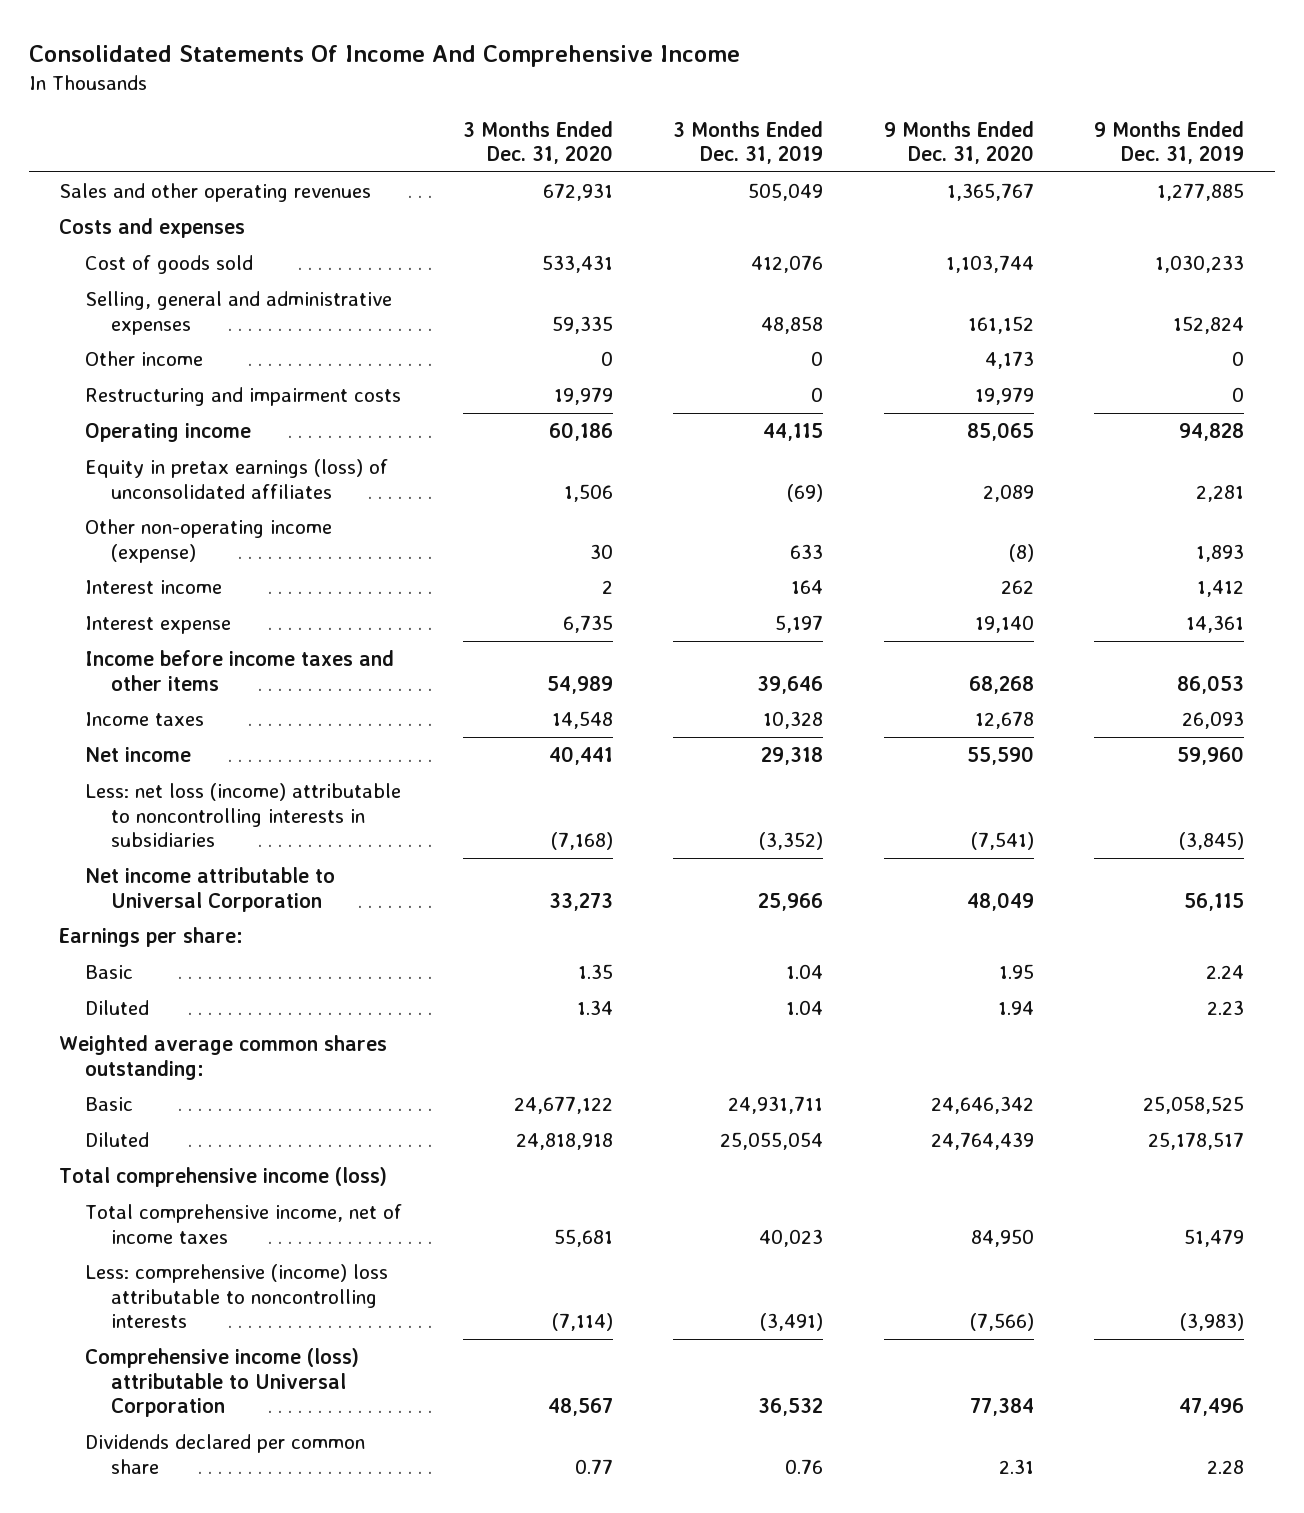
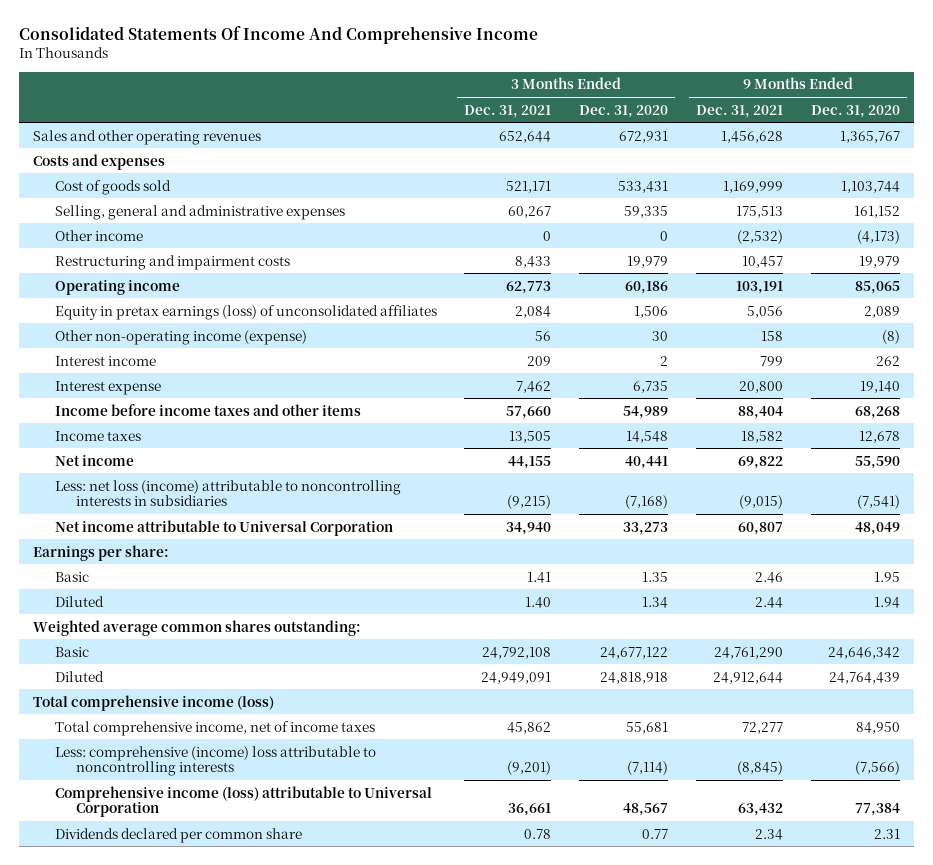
- | 3 Months Ended Dec. 31, 2020 | 3 Months Ended Dec. 31, 2019 | 9 Months Ended Dec. 31, 2020 | 9 Months Ended Dec. 31, 2019
+ | 3 Months Ended Dec. 31, 2021 | 3 Months Ended Dec. 31, 2020 | 9 Months Ended Dec. 31, 2021 | 9 Months Ended Dec. 31, 2020
- Other income | 0 | 0 | 4,173 | 0
+ Other income | 0 | 0 | (2,532) | (4,173)

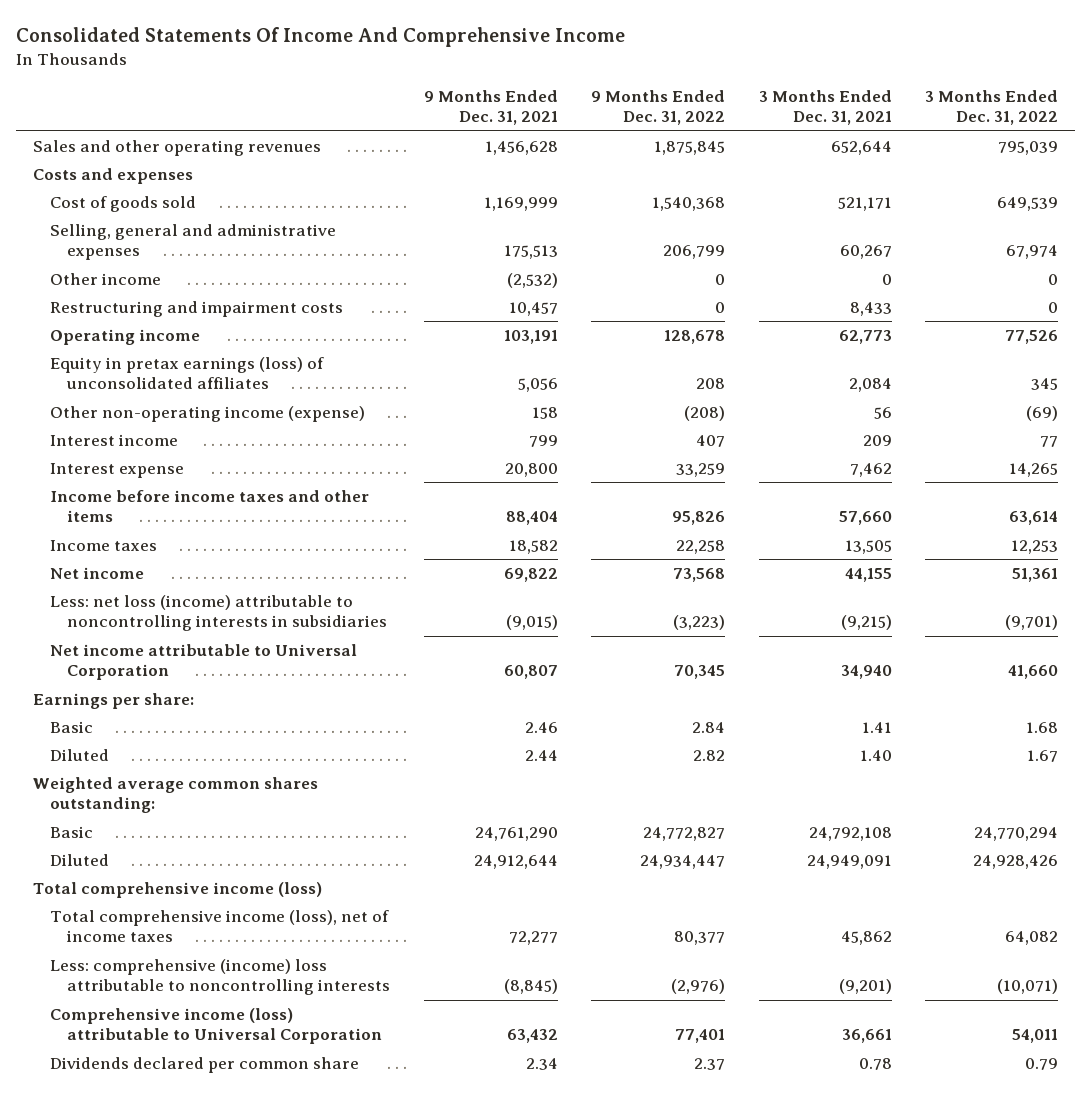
- | 3 Months Ended Dec. 31, 2021 | 3 Months Ended Dec. 31, 2020 | 9 Months Ended Dec. 31, 2021 | 9 Months Ended Dec. 31, 2020
+ | 9 Months Ended Dec. 31, 2021 | 9 Months Ended Dec. 31, 2022 | 3 Months Ended Dec. 31, 2021 | 3 Months Ended Dec. 31, 2022
- Total comprehensive income, net of income taxes | 45,862 | 55,681 | 72,277 | 84,950
+ Total comprehensive income (loss), net of income taxes | 72,277 | 80,377 | 45,862 | 64,082

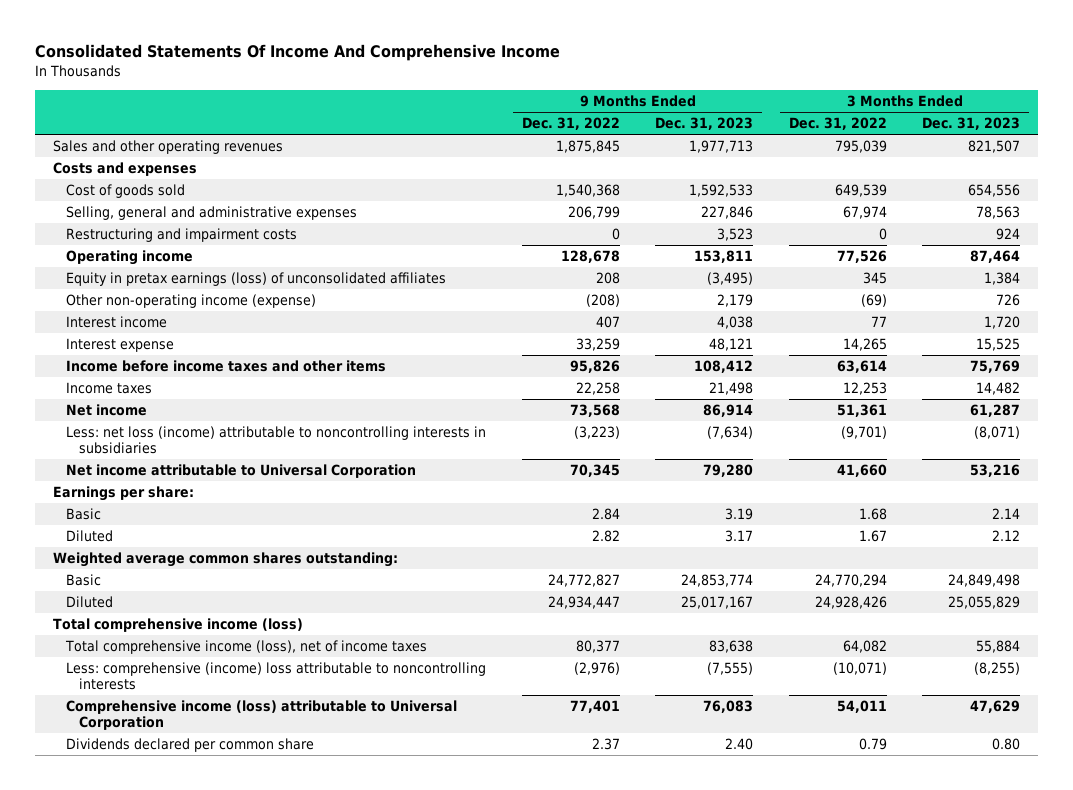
- | 9 Months Ended Dec. 31, 2021 | 9 Months Ended Dec. 31, 2022 | 3 Months Ended Dec. 31, 2021 | 3 Months Ended Dec. 31, 2022
+ | 9 Months Ended Dec. 31, 2022 | 9 Months Ended Dec. 31, 2023 | 3 Months Ended Dec. 31, 2022 | 3 Months Ended Dec. 31, 2023
- Other income | (2,532) | 0 | 0 | 0

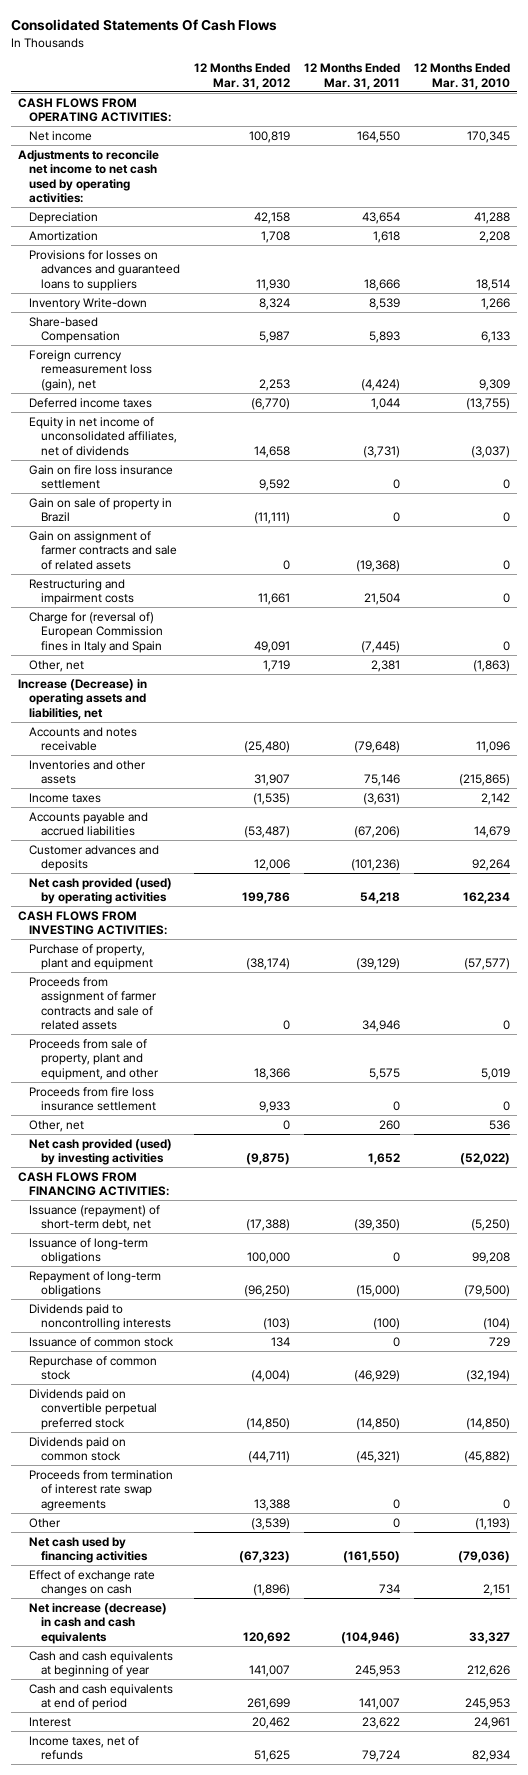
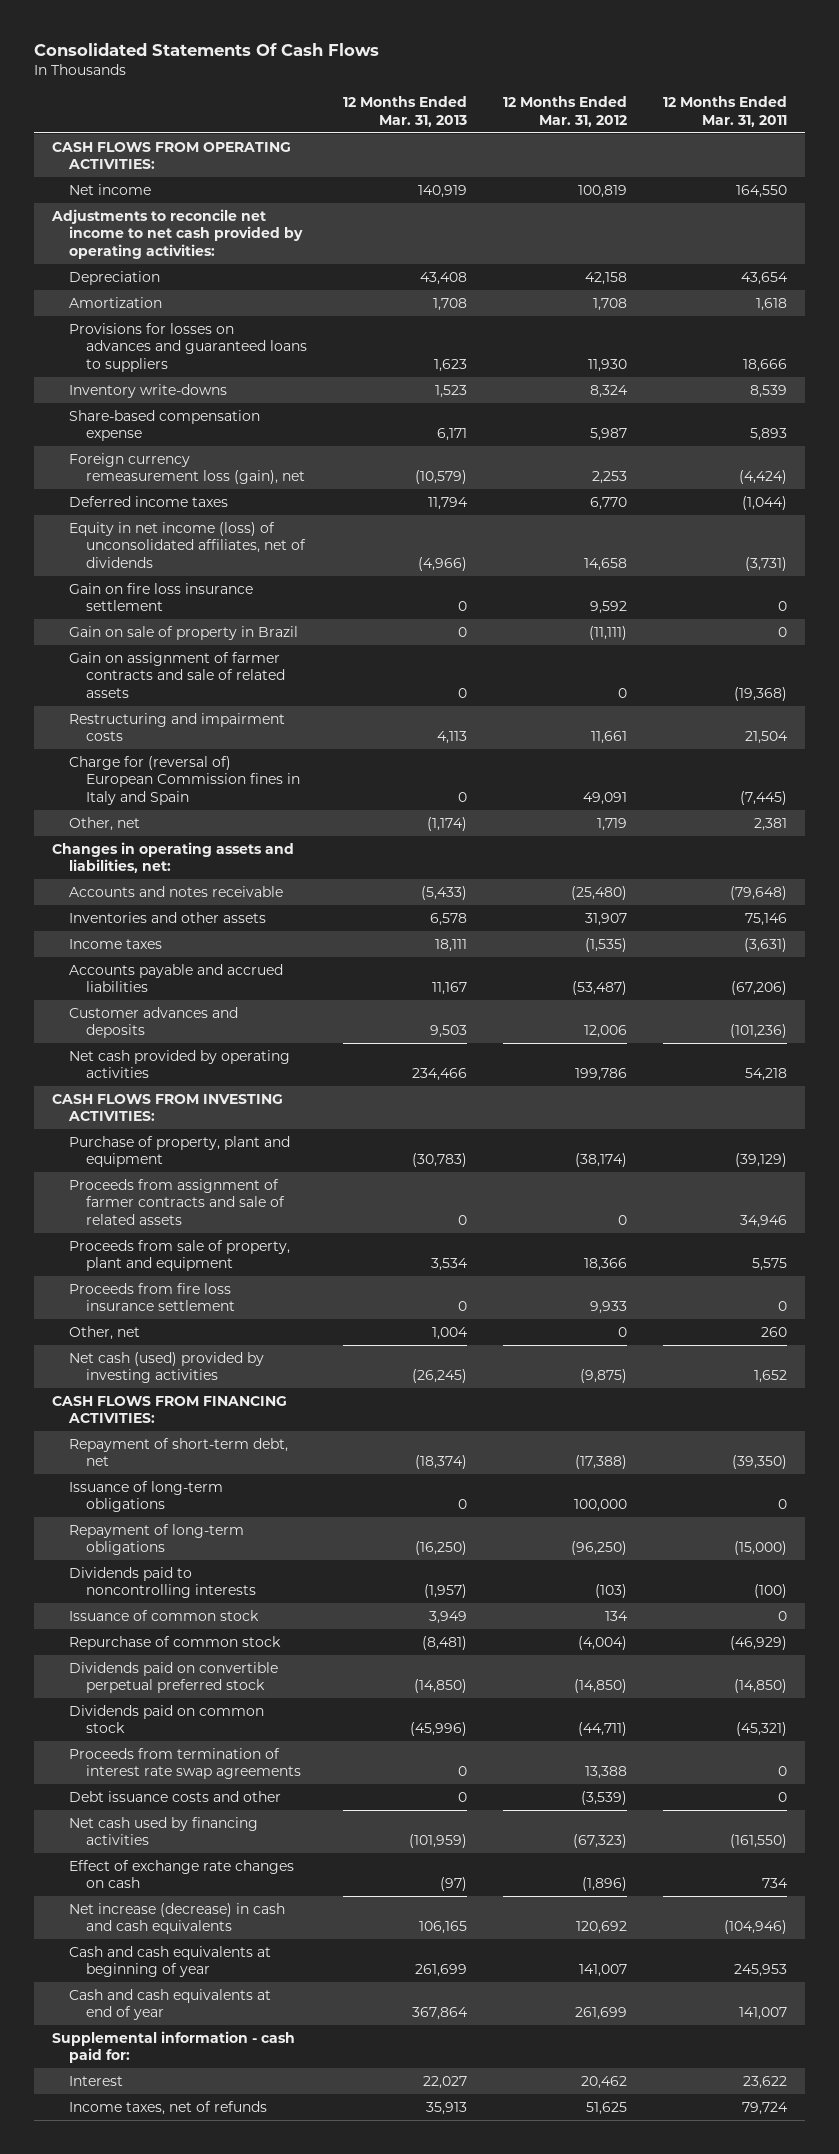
- | 12 Months Ended Mar. 31, 2012 | 12 Months Ended Mar. 31, 2011 | 12 Months Ended Mar. 31, 2010
+ | 12 Months Ended Mar. 31, 2013 | 12 Months Ended Mar. 31, 2012 | 12 Months Ended Mar. 31, 2011
- Adjustments to reconcile net income to net cash used by operating activities:
+ Adjustments to reconcile net income to net cash provided by operating activities:
- Inventory Write-down | 8,324 | 8,539 | 1,266
- Share-based Compensation | 5,987 | 5,893 | 6,133
+ Inventory write-downs | 1,523 | 8,324 | 8,539
+ Share-based compensation expense | 6,171 | 5,987 | 5,893
- Deferred income taxes | (6,770) | 1,044 | (13,755)
- Equity in net income of unconsolidated affiliates, net of dividends | 14,658 | (3,731) | (3,037)
+ Deferred income taxes | 11,794 | 6,770 | (1,044)
+ Equity in net income (loss) of unconsolidated affiliates, net of dividends | (4,966) | 14,658 | (3,731)
- Increase (Decrease) in operating assets and liabilities, net
+ Changes in operating assets and liabilities, net:
- Net cash provided (used) by operating activities | 199,786 | 54,218 | 162,234
+ Net cash provided by operating activities | 234,466 | 199,786 | 54,218
- Proceeds from sale of property, plant and equipment, and other | 18,366 | 5,575 | 5,019
+ Proceeds from sale of property, plant and equipment | 3,534 | 18,366 | 5,575
- Net cash provided (used) by investing activities | (9,875) | 1,652 | (52,022)
+ Net cash (used) provided by investing activities | (26,245) | (9,875) | 1,652
- Issuance (repayment) of short-term debt, net | (17,388) | (39,350) | (5,250)
+ Repayment of short-term debt, net | (18,374) | (17,388) | (39,350)
- Other | (3,539) | 0 | (1,193)
+ Debt issuance costs and other | 0 | (3,539) | 0
- Cash and cash equivalents at end of period | 261,699 | 141,007 | 245,953
+ Cash and cash equivalents at end of year | 367,864 | 261,699 | 141,007
+ Supplemental information - cash paid for:

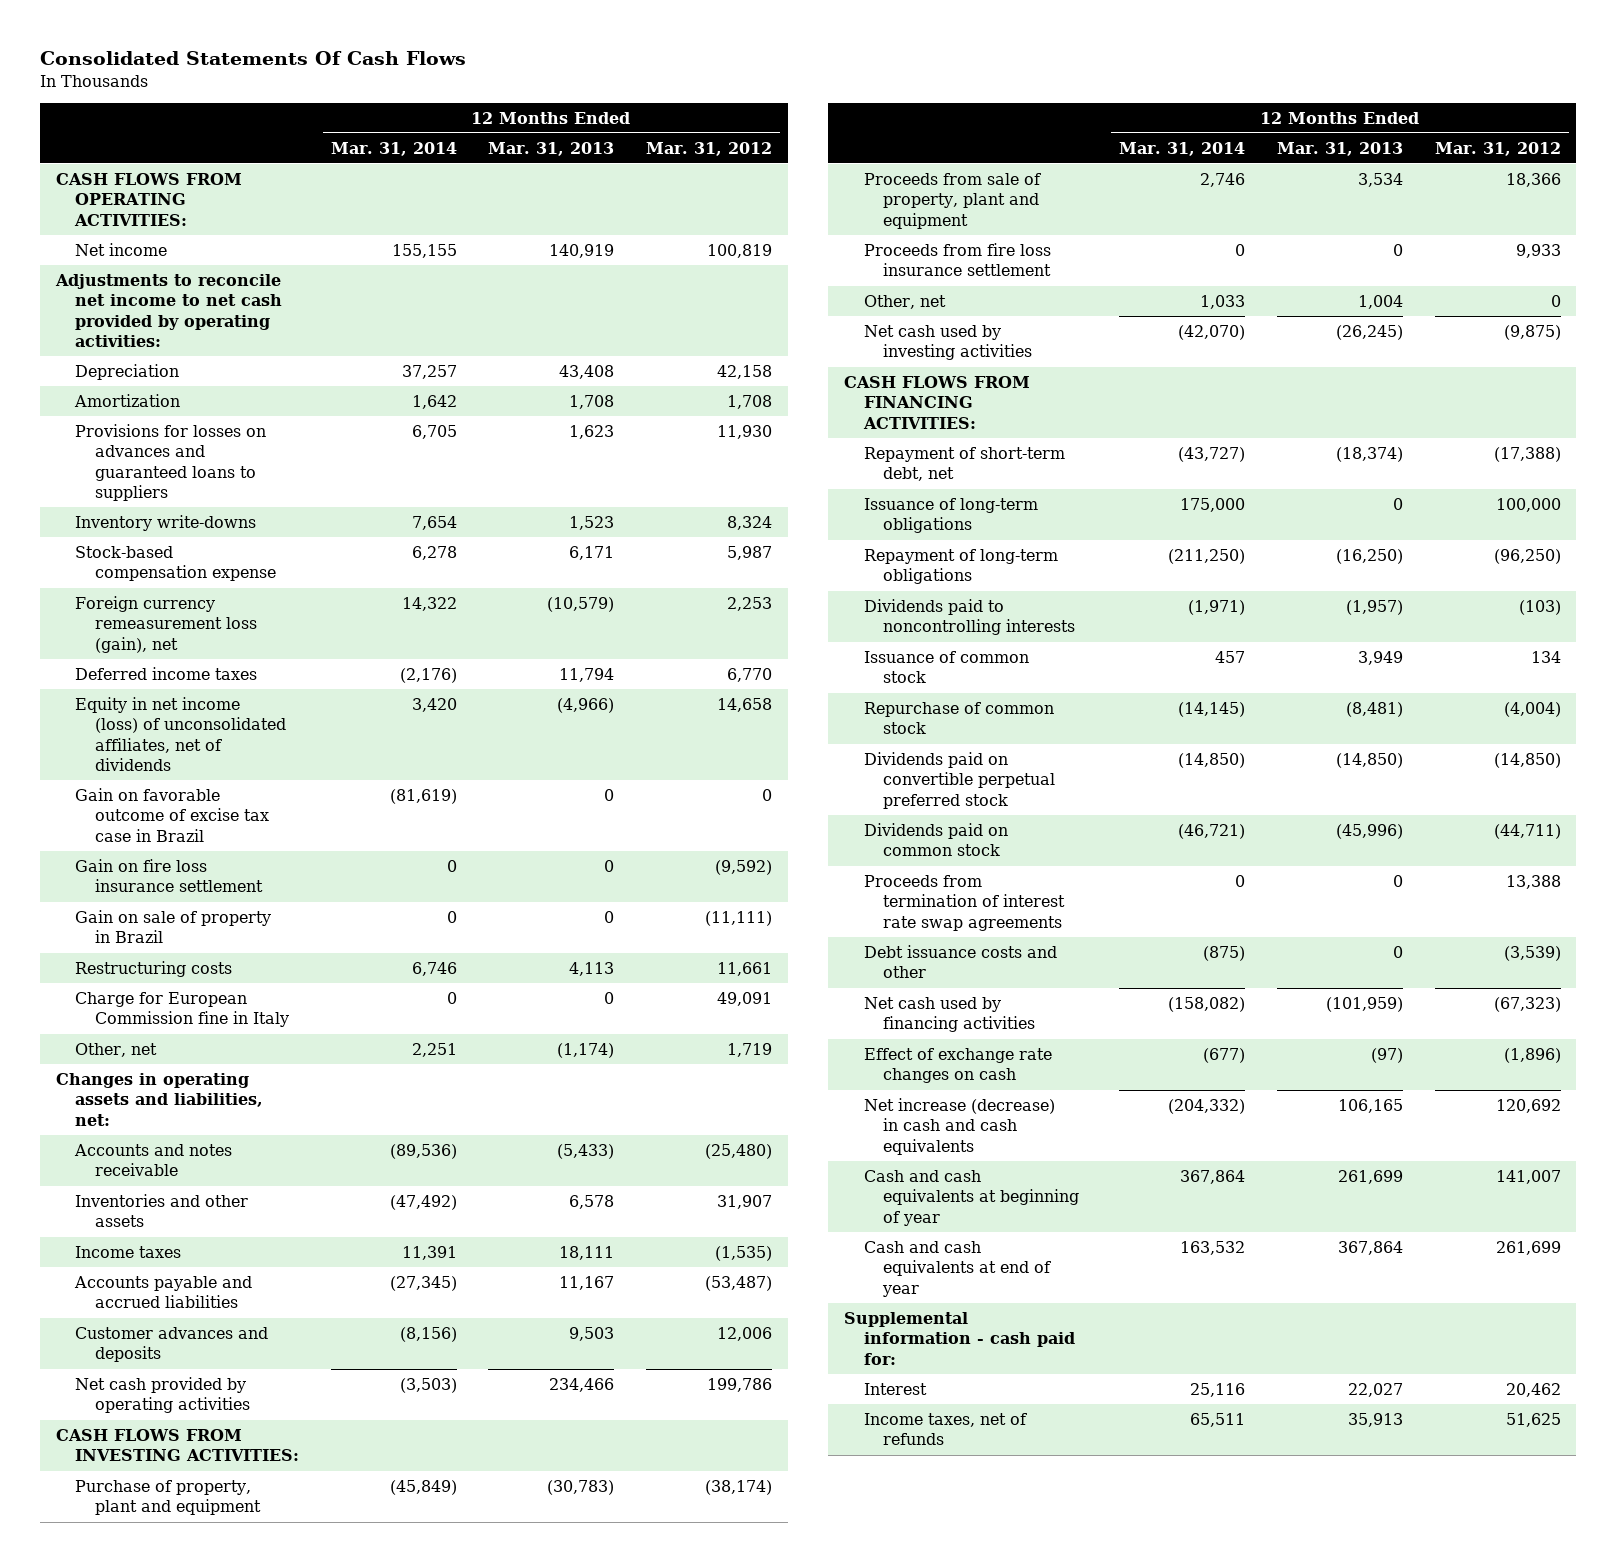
- | 12 Months Ended Mar. 31, 2013 | 12 Months Ended Mar. 31, 2012 | 12 Months Ended Mar. 31, 2011
+ | 12 Months Ended Mar. 31, 2014 | 12 Months Ended Mar. 31, 2013 | 12 Months Ended Mar. 31, 2012
- Share-based compensation expense | 6,171 | 5,987 | 5,893
+ Stock-based compensation expense | 6,278 | 6,171 | 5,987
- Gain on fire loss insurance settlement | 0 | 9,592 | 0
+ Gain on favorable outcome of excise tax case in Brazil | (81,619) | 0 | 0
+ Gain on fire loss insurance settlement | 0 | 0 | (9,592)
- Gain on assignment of farmer contracts and sale of related assets | 0 | 0 | (19,368)
- Restructuring and impairment costs | 4,113 | 11,661 | 21,504
- Charge for (reversal of) European Commission fines in Italy and Spain | 0 | 49,091 | (7,445)
+ Restructuring costs | 6,746 | 4,113 | 11,661
+ Charge for European Commission fine in Italy | 0 | 0 | 49,091
- Proceeds from assignment of farmer contracts and sale of related assets | 0 | 0 | 34,946
- Net cash (used) provided by investing activities | (26,245) | (9,875) | 1,652
+ Net cash used by investing activities | (42,070) | (26,245) | (9,875)

